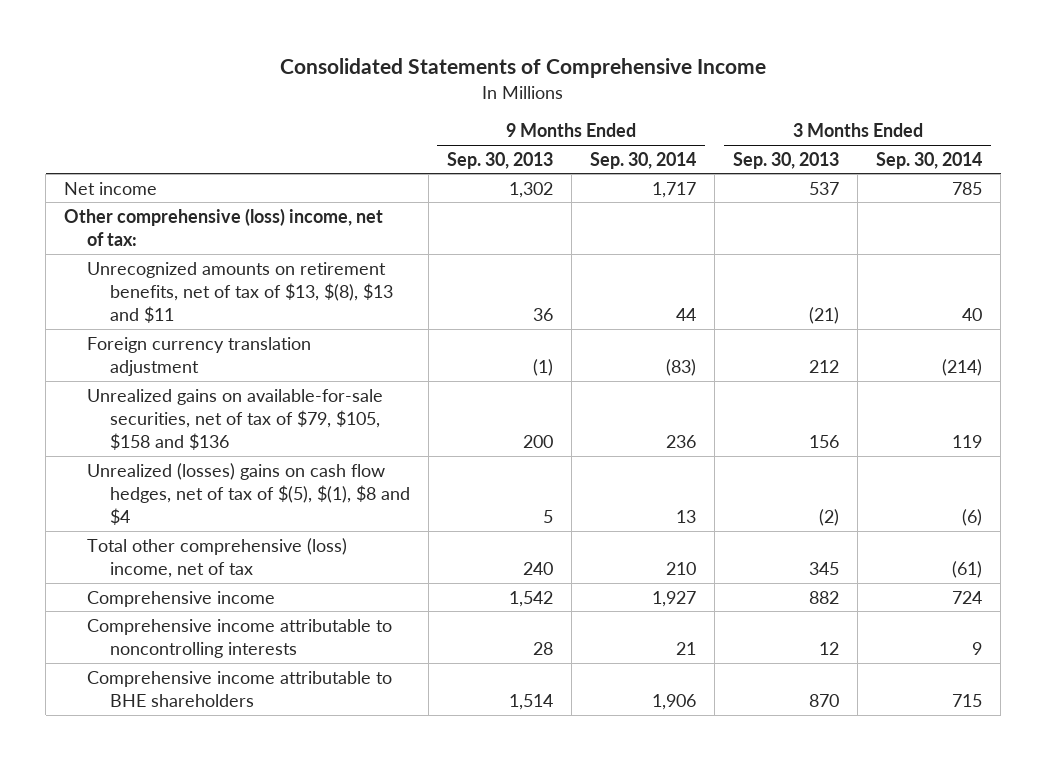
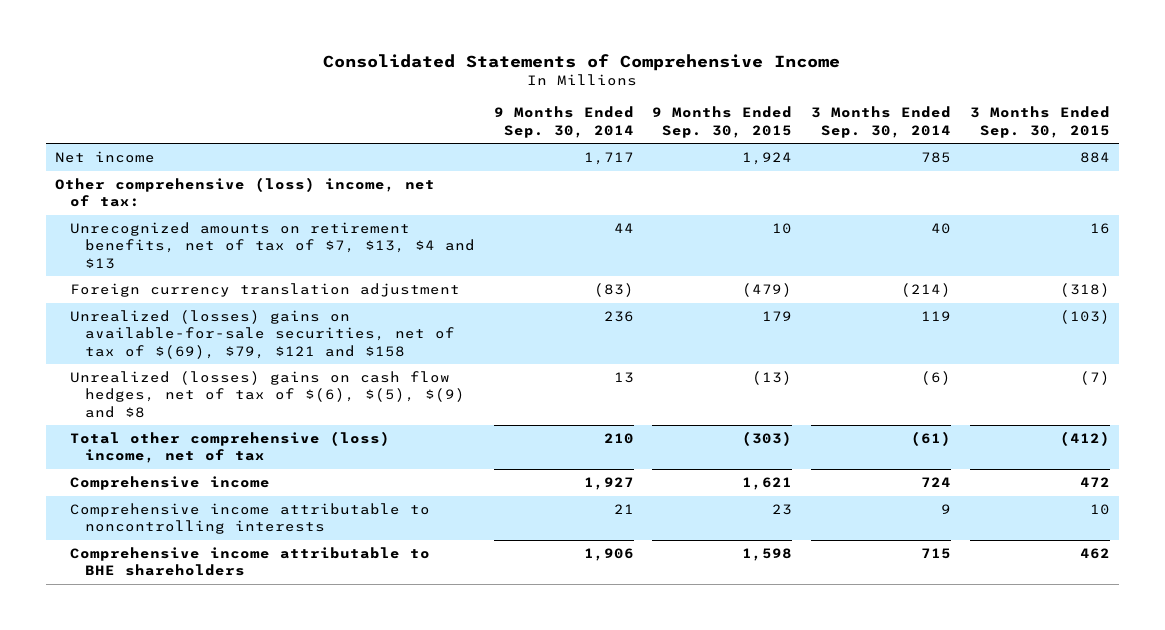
- | 9 Months Ended Sep. 30, 2013 | 9 Months Ended Sep. 30, 2014 | 3 Months Ended Sep. 30, 2013 | 3 Months Ended Sep. 30, 2014
+ | 9 Months Ended Sep. 30, 2014 | 9 Months Ended Sep. 30, 2015 | 3 Months Ended Sep. 30, 2014 | 3 Months Ended Sep. 30, 2015
- Unrecognized amounts on retirement benefits, net of tax of $13, $(8), $13 and $11 | 36 | 44 | (21) | 40
+ Unrecognized amounts on retirement benefits, net of tax of $7, $13, $4 and $13 | 44 | 10 | 40 | 16
- Unrealized gains on available-for-sale securities, net of tax of $79, $105, $158 and $136 | 200 | 236 | 156 | 119
- Unrealized (losses) gains on cash flow hedges, net of tax of $(5), $(1), $8 and $4 | 5 | 13 | (2) | (6)
+ Unrealized (losses) gains on available-for-sale securities, net of tax of $(69), $79, $121 and $158 | 236 | 179 | 119 | (103)
+ Unrealized (losses) gains on cash flow hedges, net of tax of $(6), $(5), $(9) and $8 | 13 | (13) | (6) | (7)

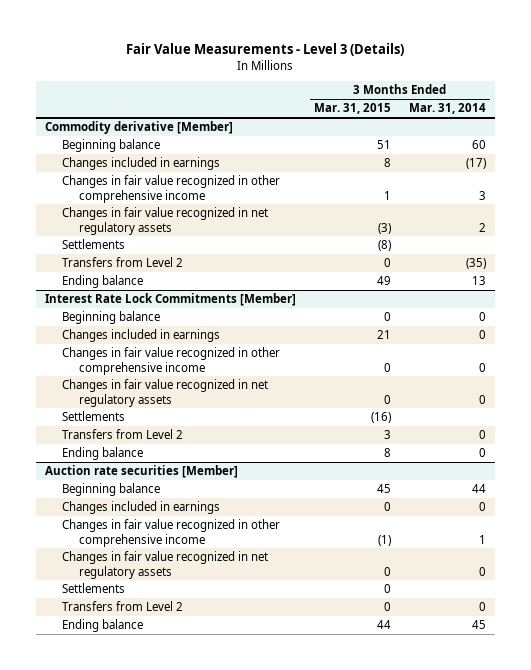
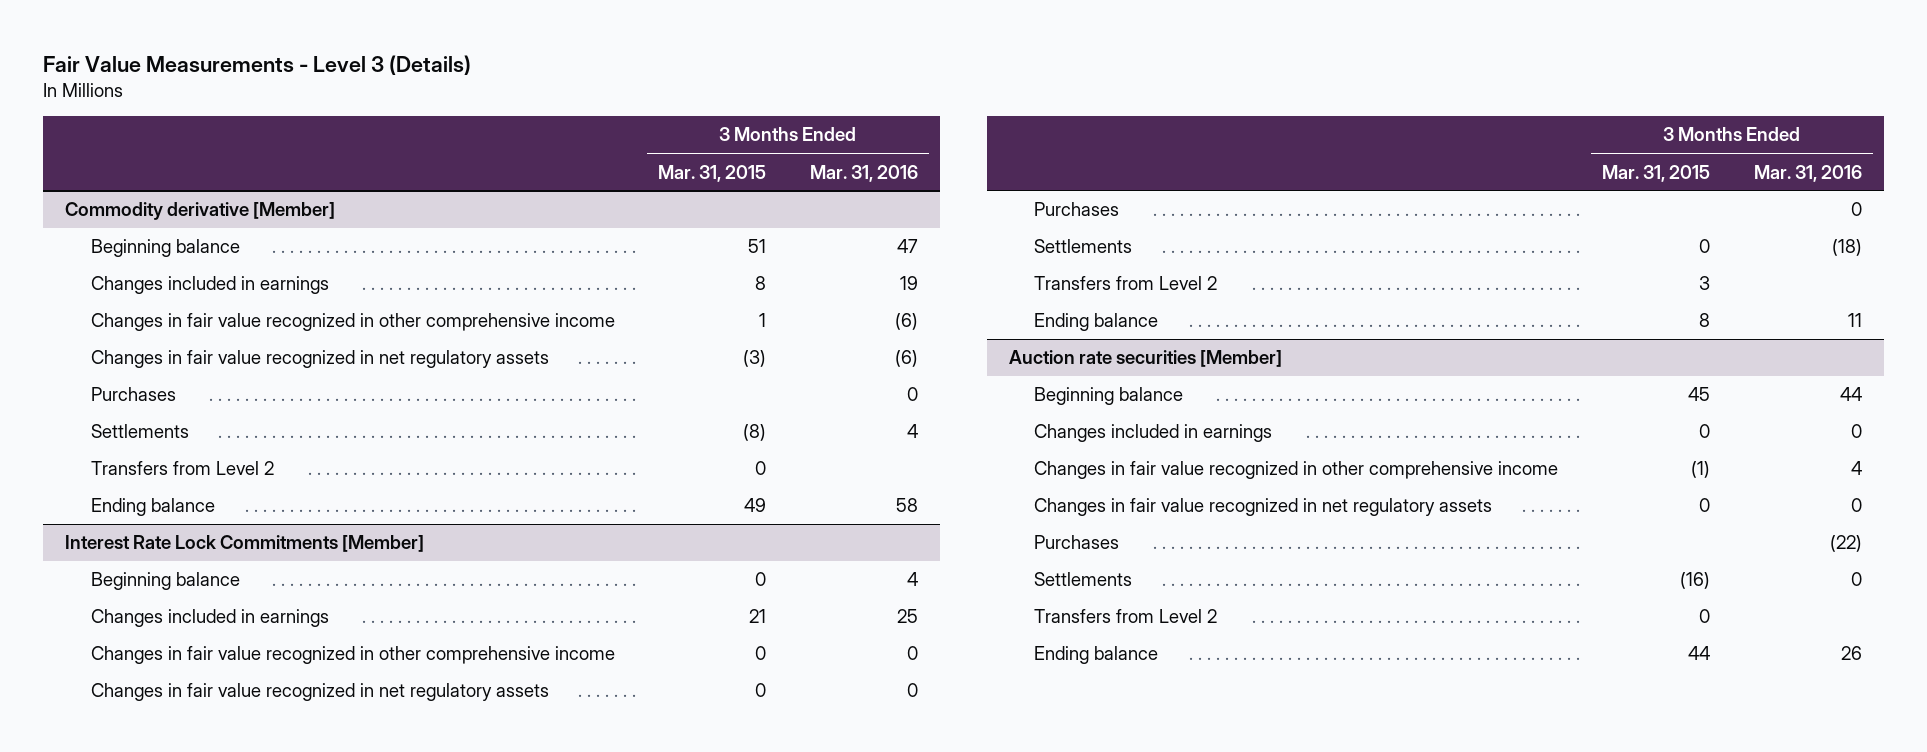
- | 3 Months Ended Mar. 31, 2015 | 3 Months Ended Mar. 31, 2014
+ | 3 Months Ended Mar. 31, 2015 | 3 Months Ended Mar. 31, 2016
@ Commodity derivative [Member]
+ Purchases | | 0
@ Interest Rate Lock Commitments [Member]
- Settlements | (16) |
+ Purchases | | 0
+ Settlements | 0 | (18)
@ Auction rate securities [Member]
- Settlements | 0 |
+ Purchases | | (22)
+ Settlements | (16) | 0

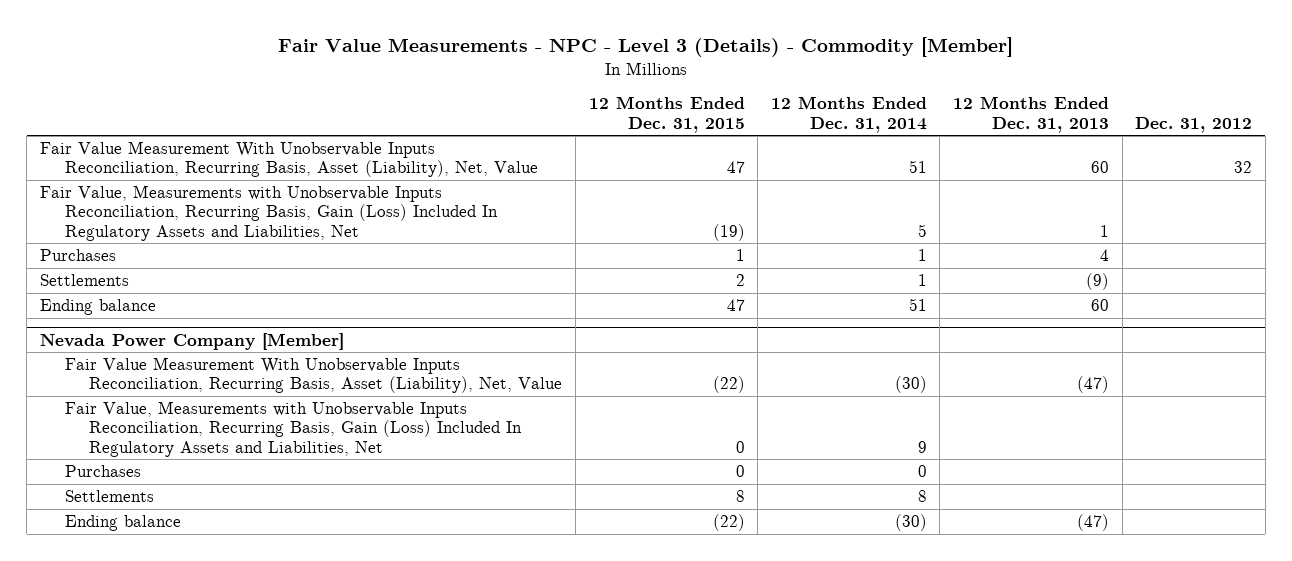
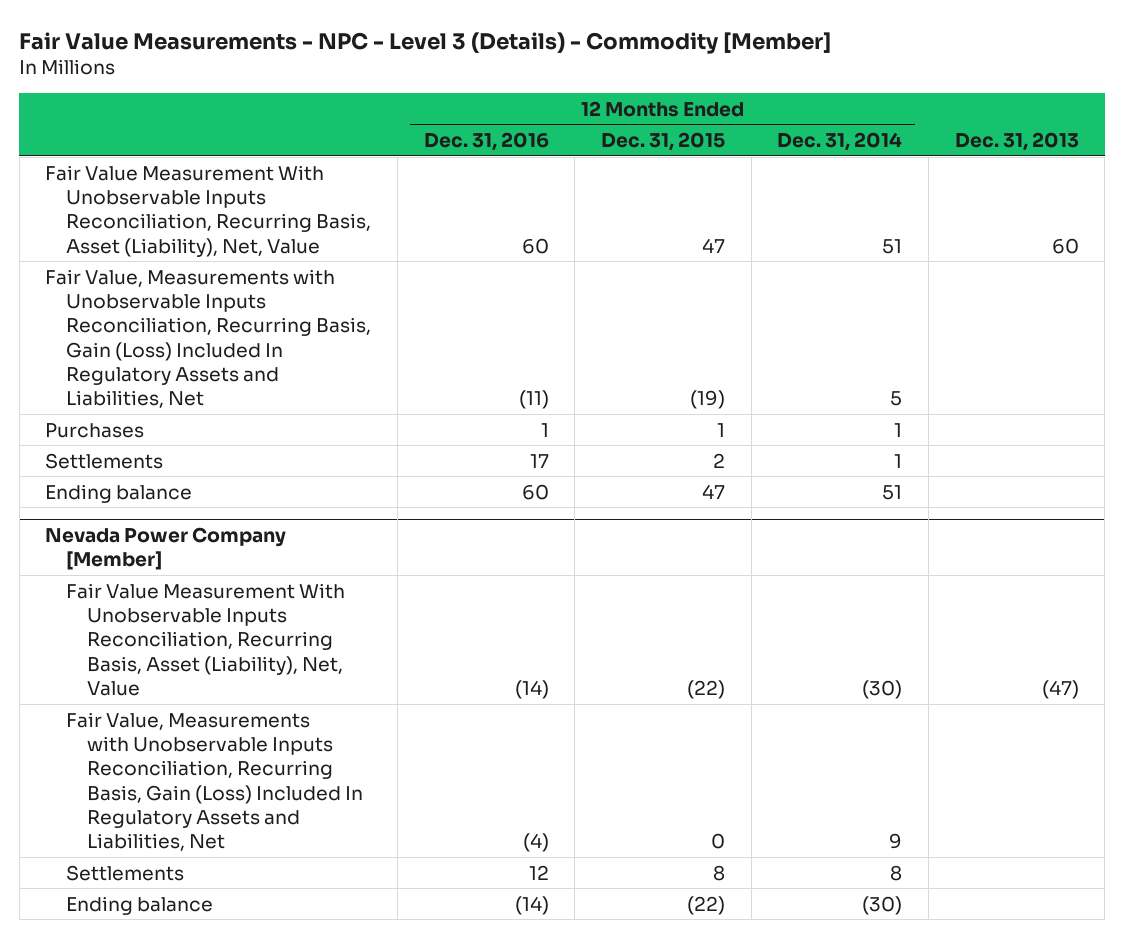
- | 12 Months Ended Dec. 31, 2015 | 12 Months Ended Dec. 31, 2014 | 12 Months Ended Dec. 31, 2013 | Dec. 31, 2012
+ | 12 Months Ended Dec. 31, 2016 | 12 Months Ended Dec. 31, 2015 | 12 Months Ended Dec. 31, 2014 | Dec. 31, 2013
@ Nevada Power Company [Member]
- Purchases | 0 | 0 | |

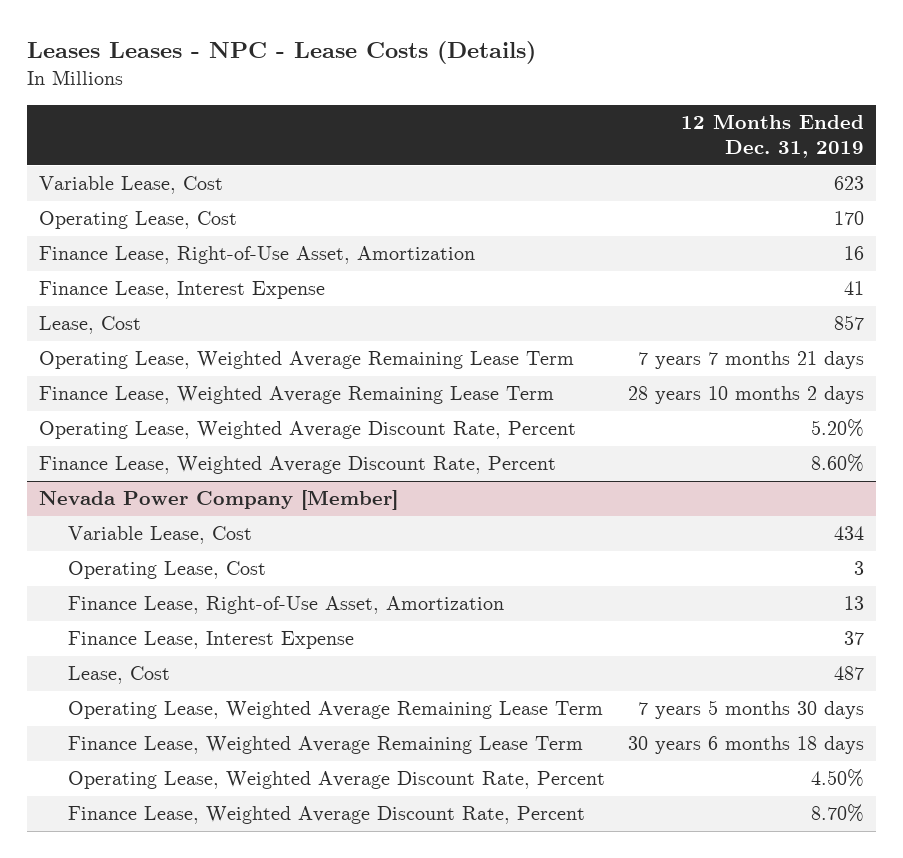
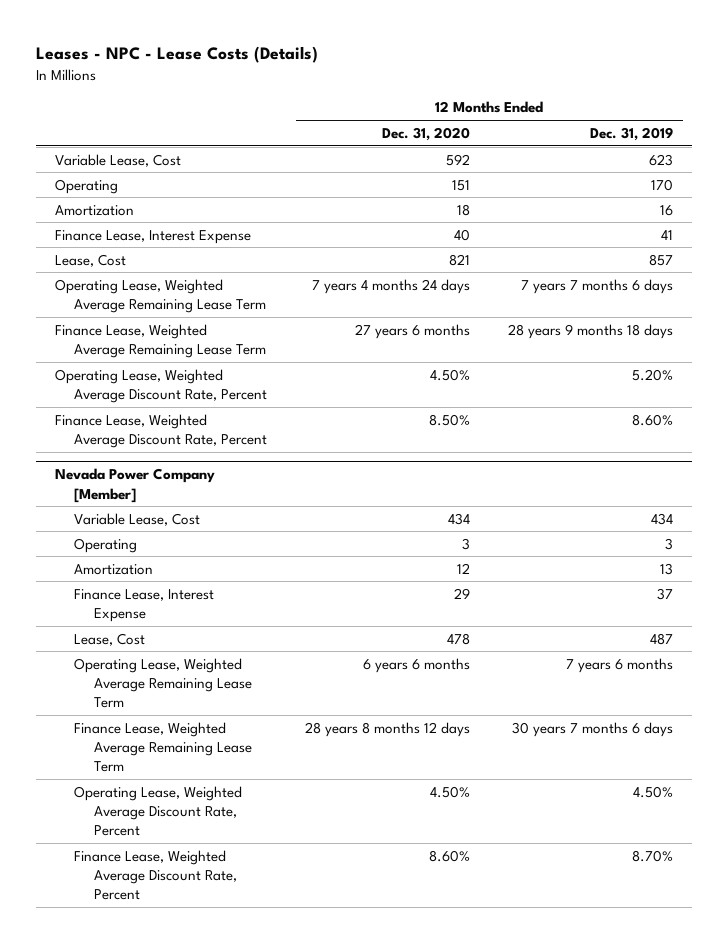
- Leases Leases - NPC - Lease Costs (Details)
+ Leases - NPC - Lease Costs (Details)
- | 12 Months Ended Dec. 31, 2019
+ | 12 Months Ended Dec. 31, 2020 | 12 Months Ended Dec. 31, 2019
- Operating Lease, Cost | 170
- Finance Lease, Right-of-Use Asset, Amortization | 16
+ Operating | 151 | 170
+ Amortization | 18 | 16
- Operating Lease, Weighted Average Remaining Lease Term | 7 years 7 months 21 days
- Finance Lease, Weighted Average Remaining Lease Term | 28 years 10 months 2 days
+ Operating Lease, Weighted Average Remaining Lease Term | 7 years 4 months 24 days | 7 years 7 months 6 days
+ Finance Lease, Weighted Average Remaining Lease Term | 27 years 6 months | 28 years 9 months 18 days
@ Nevada Power Company [Member]
- Operating Lease, Cost | 3
- Finance Lease, Right-of-Use Asset, Amortization | 13
+ Operating | 3 | 3
+ Amortization | 12 | 13
- Operating Lease, Weighted Average Remaining Lease Term | 7 years 5 months 30 days
- Finance Lease, Weighted Average Remaining Lease Term | 30 years 6 months 18 days
+ Operating Lease, Weighted Average Remaining Lease Term | 6 years 6 months | 7 years 6 months
+ Finance Lease, Weighted Average Remaining Lease Term | 28 years 8 months 12 days | 30 years 7 months 6 days

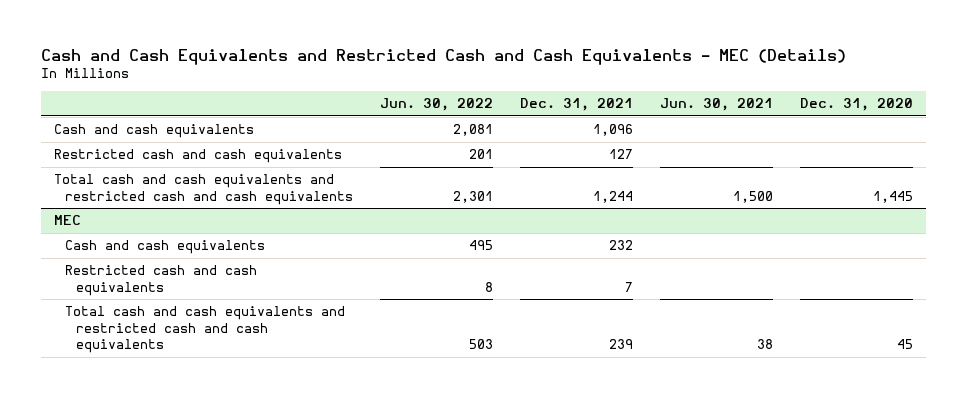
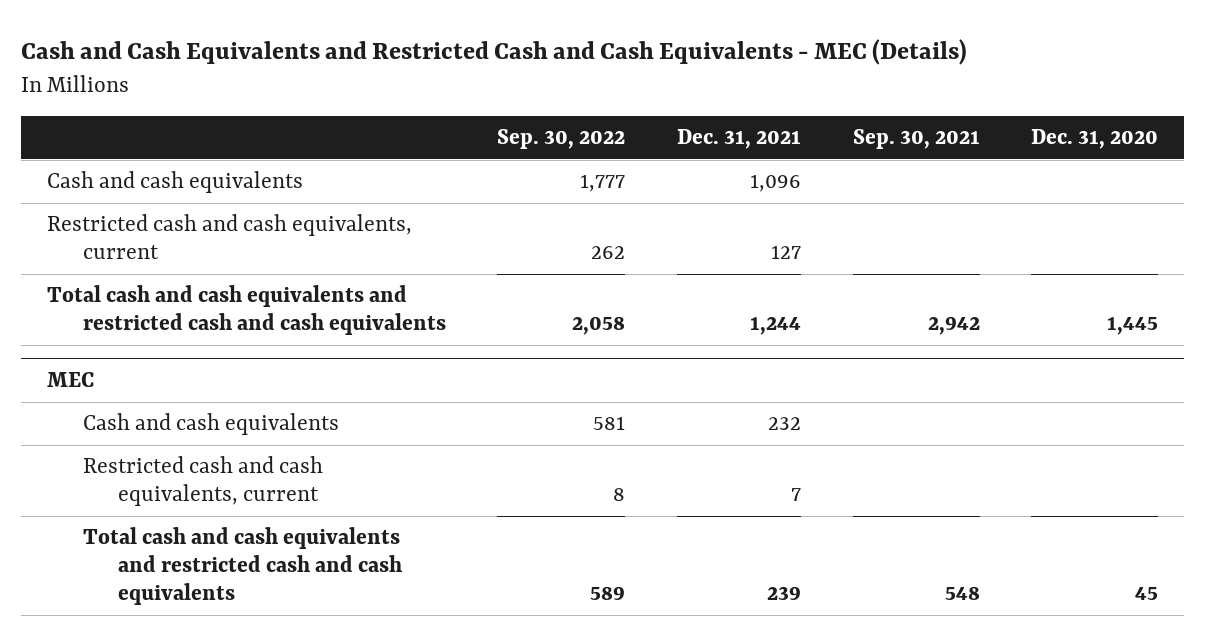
- | Jun. 30, 2022 | Dec. 31, 2021 | Jun. 30, 2021 | Dec. 31, 2020
+ | Sep. 30, 2022 | Dec. 31, 2021 | Sep. 30, 2021 | Dec. 31, 2020
- Restricted cash and cash equivalents | 201 | 127 | |
+ Restricted cash and cash equivalents, current | 262 | 127 | |
@ MEC
- Restricted cash and cash equivalents | 8 | 7 | |
+ Restricted cash and cash equivalents, current | 8 | 7 | |

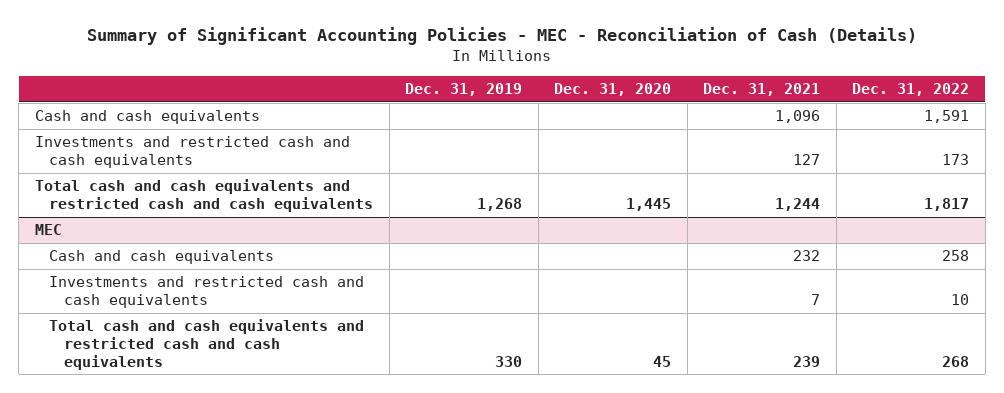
- Cash and Cash Equivalents and Restricted Cash and Cash Equivalents - MEC (Details)
+ Summary of Significant Accounting Policies - MEC - Reconciliation of Cash (Details)
- | Sep. 30, 2022 | Dec. 31, 2021 | Sep. 30, 2021 | Dec. 31, 2020
+ | Dec. 31, 2019 | Dec. 31, 2020 | Dec. 31, 2021 | Dec. 31, 2022
- Restricted cash and cash equivalents, current | 262 | 127 | |
+ Investments and restricted cash and cash equivalents | | | 127 | 173
@ MEC
- Restricted cash and cash equivalents, current | 8 | 7 | |
+ Investments and restricted cash and cash equivalents | | | 7 | 10

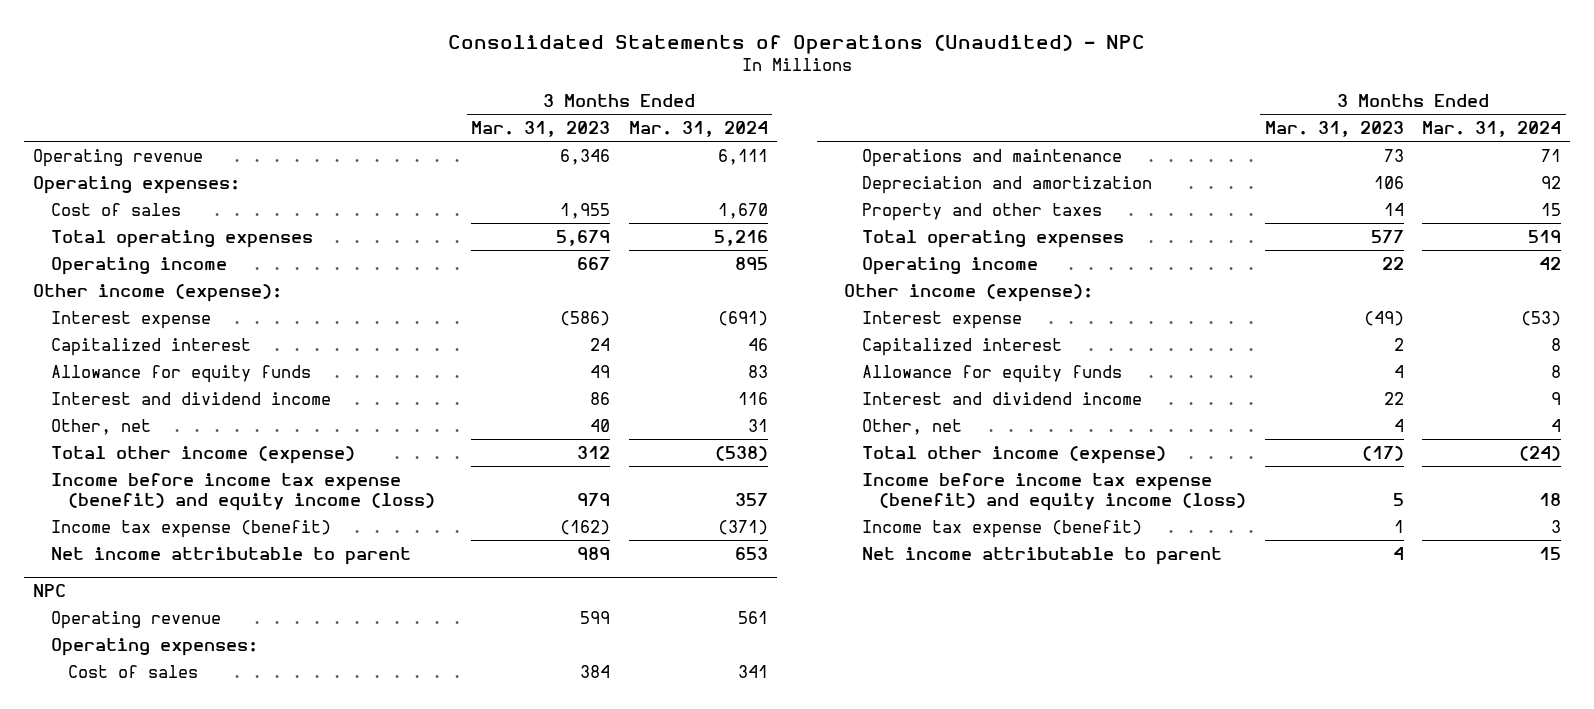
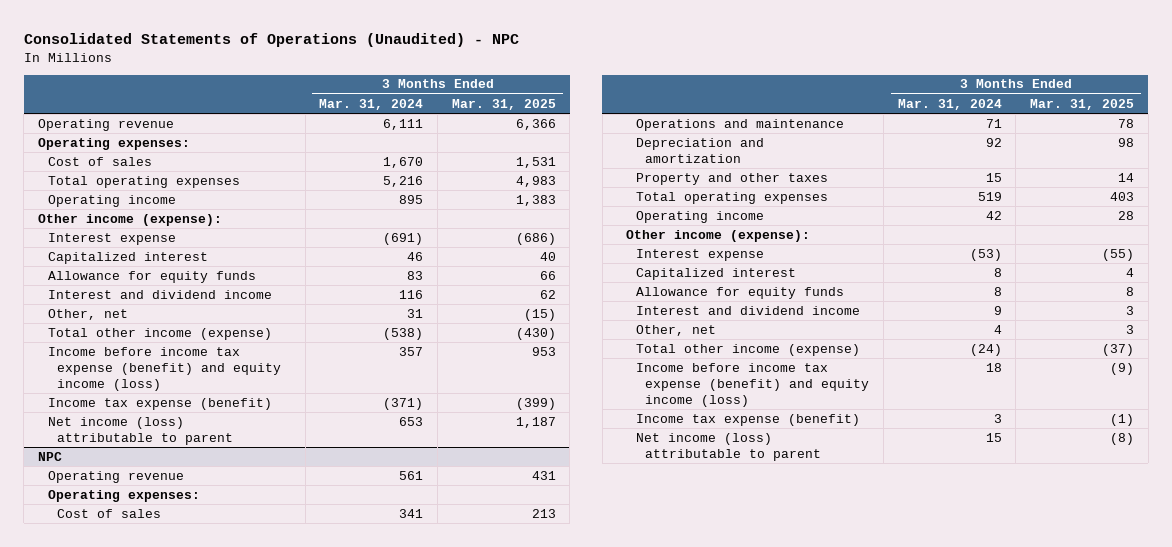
- | 3 Months Ended Mar. 31, 2023 | 3 Months Ended Mar. 31, 2024
+ | 3 Months Ended Mar. 31, 2024 | 3 Months Ended Mar. 31, 2025
- Net income attributable to parent | 989 | 653
+ Net income (loss) attributable to parent | 653 | 1,187
@ NPC
- Net income attributable to parent | 4 | 15
+ Net income (loss) attributable to parent | 15 | (8)

